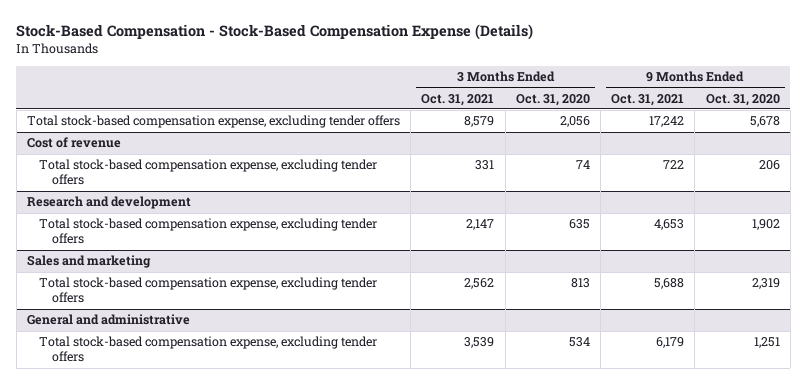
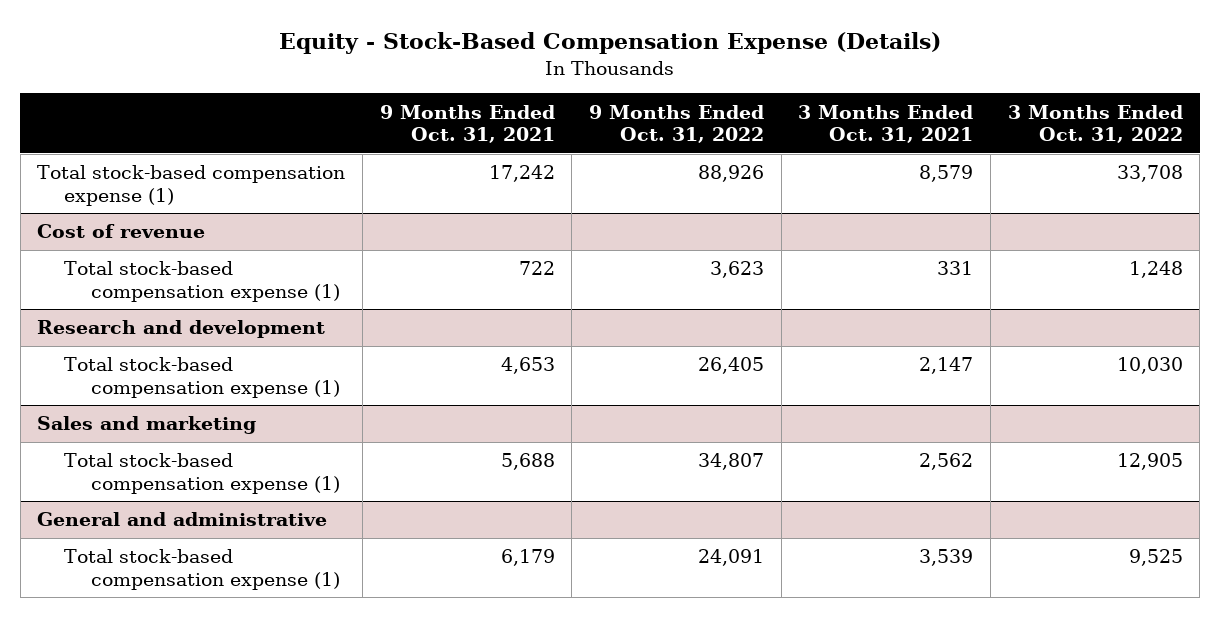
- Stock-Based Compensation - Stock-Based Compensation Expense (Details)
+ Equity - Stock-Based Compensation Expense (Details)
- | 3 Months Ended Oct. 31, 2021 | 3 Months Ended Oct. 31, 2020 | 9 Months Ended Oct. 31, 2021 | 9 Months Ended Oct. 31, 2020
+ | 9 Months Ended Oct. 31, 2021 | 9 Months Ended Oct. 31, 2022 | 3 Months Ended Oct. 31, 2021 | 3 Months Ended Oct. 31, 2022
- Total stock-based compensation expense, excluding tender offers | 8,579 | 2,056 | 17,242 | 5,678
+ Total stock-based compensation expense (1) | 17,242 | 88,926 | 8,579 | 33,708
@ Cost of revenue
- Total stock-based compensation expense, excluding tender offers | 331 | 74 | 722 | 206
+ Total stock-based compensation expense (1) | 722 | 3,623 | 331 | 1,248
@ Research and development
- Total stock-based compensation expense, excluding tender offers | 2,147 | 635 | 4,653 | 1,902
+ Total stock-based compensation expense (1) | 4,653 | 26,405 | 2,147 | 10,030
@ Sales and marketing
- Total stock-based compensation expense, excluding tender offers | 2,562 | 813 | 5,688 | 2,319
+ Total stock-based compensation expense (1) | 5,688 | 34,807 | 2,562 | 12,905
@ General and administrative
- Total stock-based compensation expense, excluding tender offers | 3,539 | 534 | 6,179 | 1,251
+ Total stock-based compensation expense (1) | 6,179 | 24,091 | 3,539 | 9,525

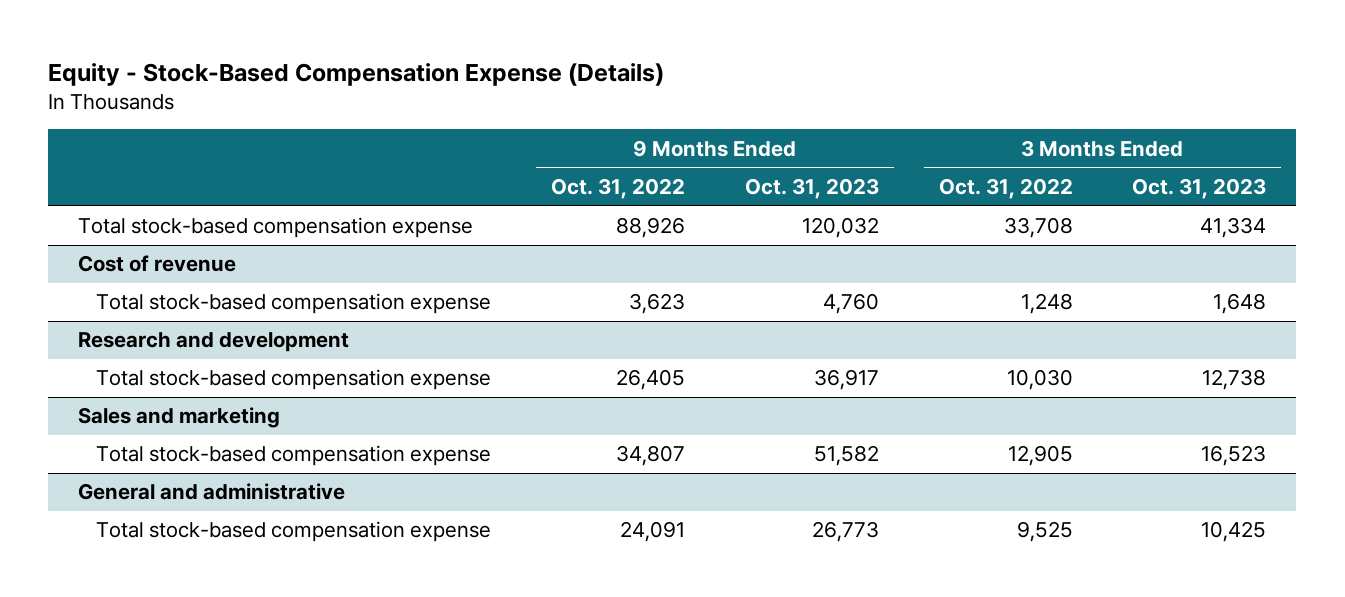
- | 9 Months Ended Oct. 31, 2021 | 9 Months Ended Oct. 31, 2022 | 3 Months Ended Oct. 31, 2021 | 3 Months Ended Oct. 31, 2022
+ | 9 Months Ended Oct. 31, 2022 | 9 Months Ended Oct. 31, 2023 | 3 Months Ended Oct. 31, 2022 | 3 Months Ended Oct. 31, 2023
- Total stock-based compensation expense (1) | 17,242 | 88,926 | 8,579 | 33,708
+ Total stock-based compensation expense | 88,926 | 120,032 | 33,708 | 41,334
@ Cost of revenue
- Total stock-based compensation expense (1) | 722 | 3,623 | 331 | 1,248
+ Total stock-based compensation expense | 3,623 | 4,760 | 1,248 | 1,648
@ Research and development
- Total stock-based compensation expense (1) | 4,653 | 26,405 | 2,147 | 10,030
+ Total stock-based compensation expense | 26,405 | 36,917 | 10,030 | 12,738
@ Sales and marketing
- Total stock-based compensation expense (1) | 5,688 | 34,807 | 2,562 | 12,905
+ Total stock-based compensation expense | 34,807 | 51,582 | 12,905 | 16,523
@ General and administrative
- Total stock-based compensation expense (1) | 6,179 | 24,091 | 3,539 | 9,525
+ Total stock-based compensation expense | 24,091 | 26,773 | 9,525 | 10,425

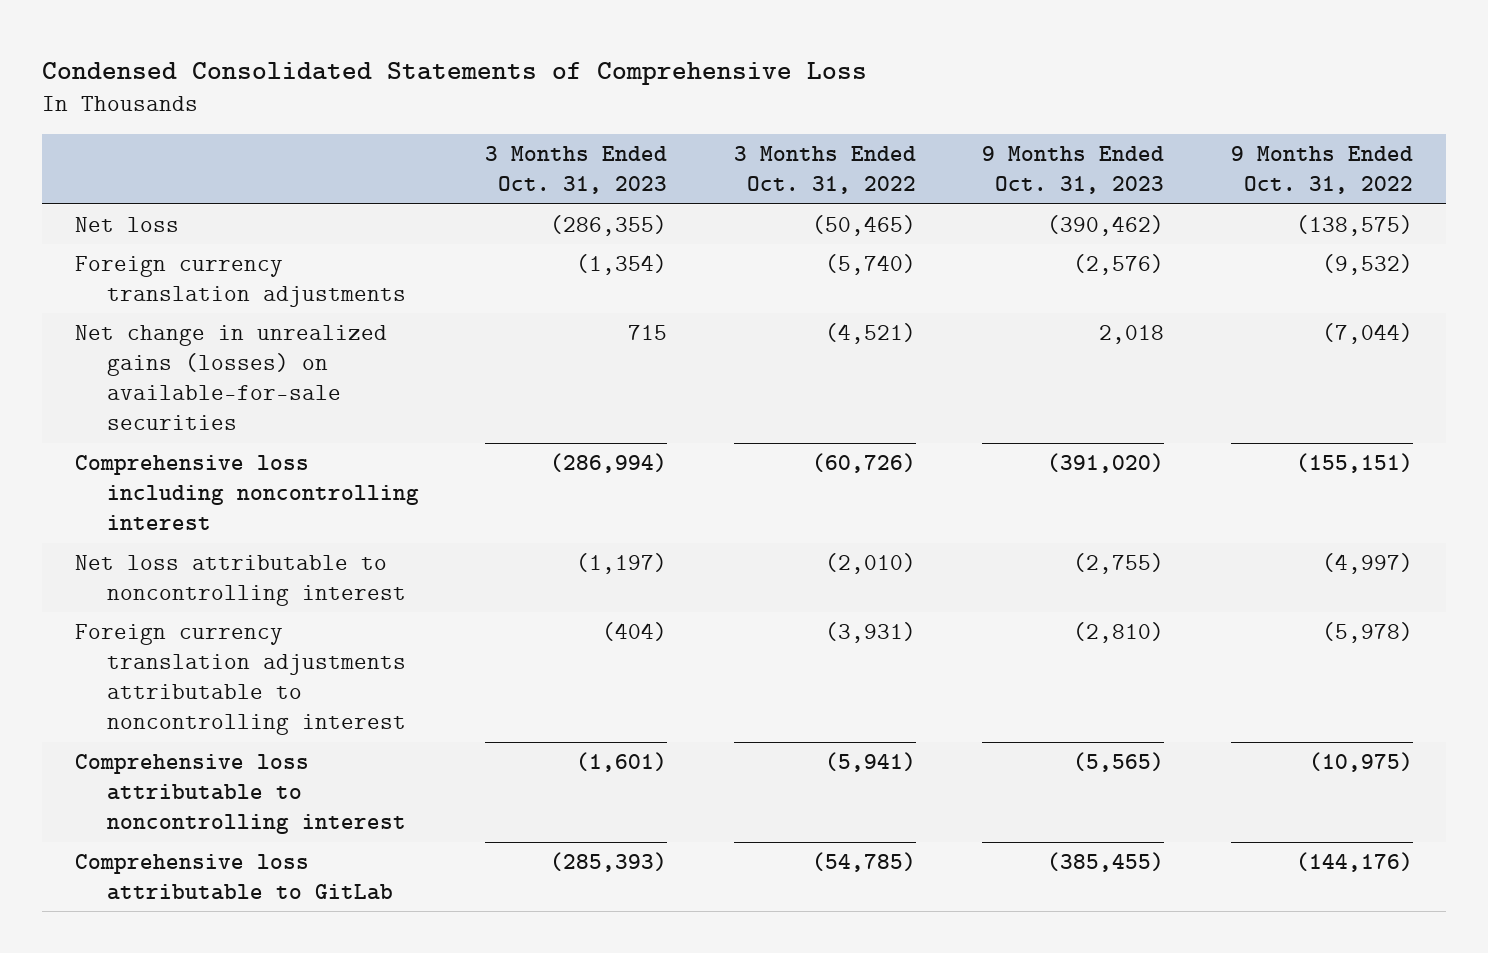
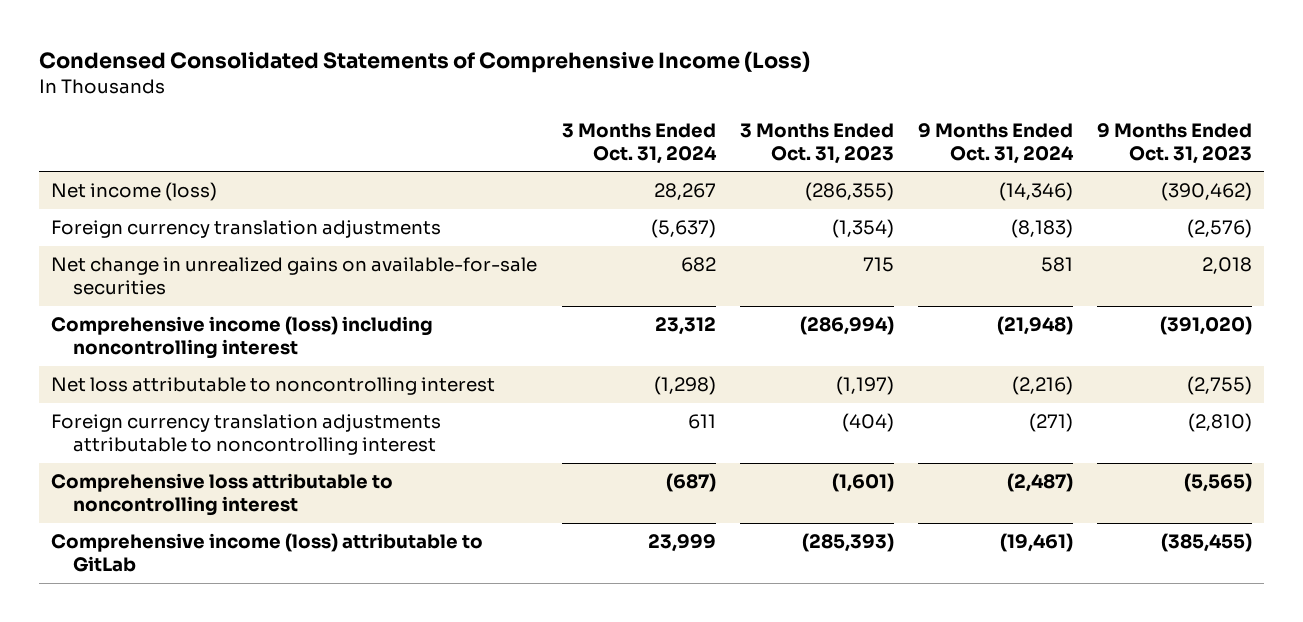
- Condensed Consolidated Statements of Comprehensive Loss
+ Condensed Consolidated Statements of Comprehensive Income (Loss)
- | 3 Months Ended Oct. 31, 2023 | 3 Months Ended Oct. 31, 2022 | 9 Months Ended Oct. 31, 2023 | 9 Months Ended Oct. 31, 2022
+ | 3 Months Ended Oct. 31, 2024 | 3 Months Ended Oct. 31, 2023 | 9 Months Ended Oct. 31, 2024 | 9 Months Ended Oct. 31, 2023
- Net loss | (286,355) | (50,465) | (390,462) | (138,575)
+ Net income (loss) | 28,267 | (286,355) | (14,346) | (390,462)
- Net change in unrealized gains (losses) on available-for-sale securities | 715 | (4,521) | 2,018 | (7,044)
- Comprehensive loss including noncontrolling interest | (286,994) | (60,726) | (391,020) | (155,151)
+ Net change in unrealized gains on available-for-sale securities | 682 | 715 | 581 | 2,018
+ Comprehensive income (loss) including noncontrolling interest | 23,312 | (286,994) | (21,948) | (391,020)
- Comprehensive loss attributable to GitLab | (285,393) | (54,785) | (385,455) | (144,176)
+ Comprehensive income (loss) attributable to GitLab | 23,999 | (285,393) | (19,461) | (385,455)

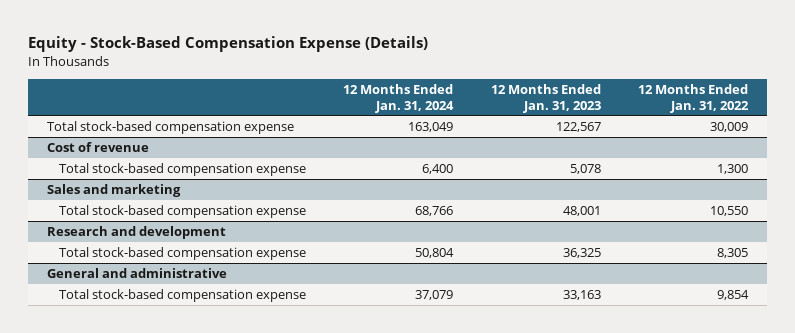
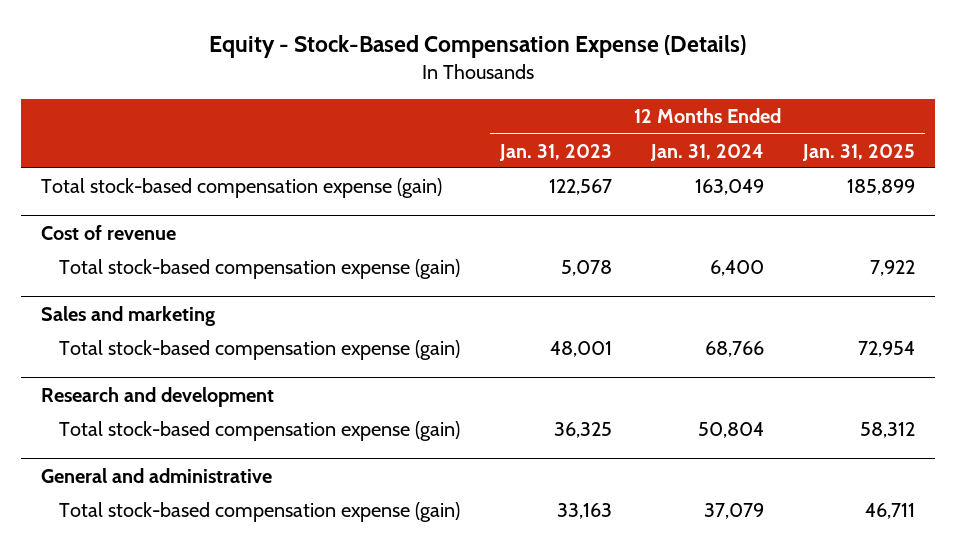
- | 12 Months Ended Jan. 31, 2024 | 12 Months Ended Jan. 31, 2023 | 12 Months Ended Jan. 31, 2022
+ | 12 Months Ended Jan. 31, 2023 | 12 Months Ended Jan. 31, 2024 | 12 Months Ended Jan. 31, 2025
- Total stock-based compensation expense | 163,049 | 122,567 | 30,009
+ Total stock-based compensation expense (gain) | 122,567 | 163,049 | 185,899
@ Cost of revenue
- Total stock-based compensation expense | 6,400 | 5,078 | 1,300
+ Total stock-based compensation expense (gain) | 5,078 | 6,400 | 7,922
@ Sales and marketing
- Total stock-based compensation expense | 68,766 | 48,001 | 10,550
+ Total stock-based compensation expense (gain) | 48,001 | 68,766 | 72,954
@ Research and development
- Total stock-based compensation expense | 50,804 | 36,325 | 8,305
+ Total stock-based compensation expense (gain) | 36,325 | 50,804 | 58,312
@ General and administrative
- Total stock-based compensation expense | 37,079 | 33,163 | 9,854
+ Total stock-based compensation expense (gain) | 33,163 | 37,079 | 46,711

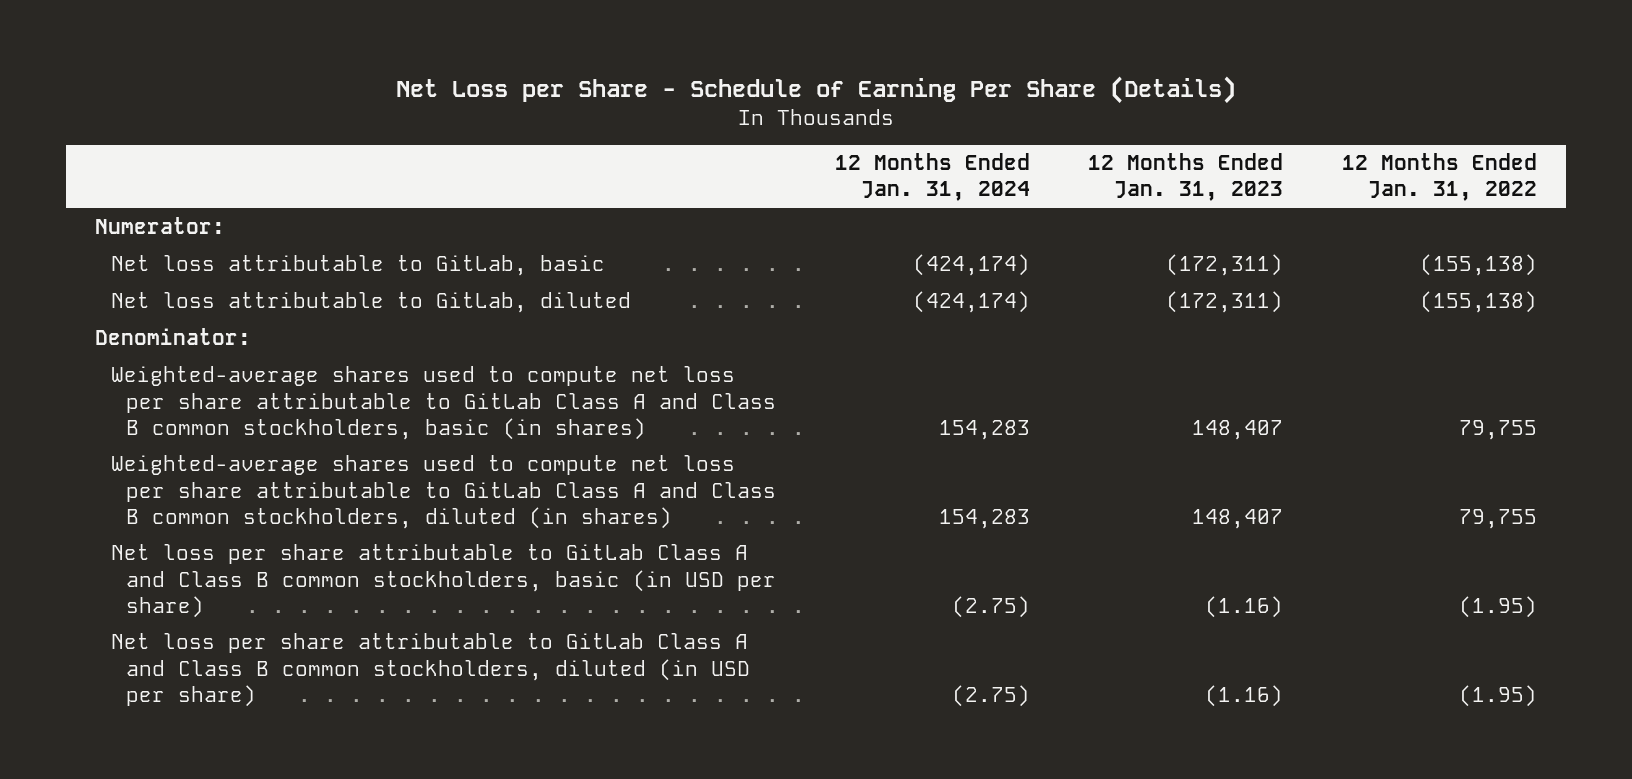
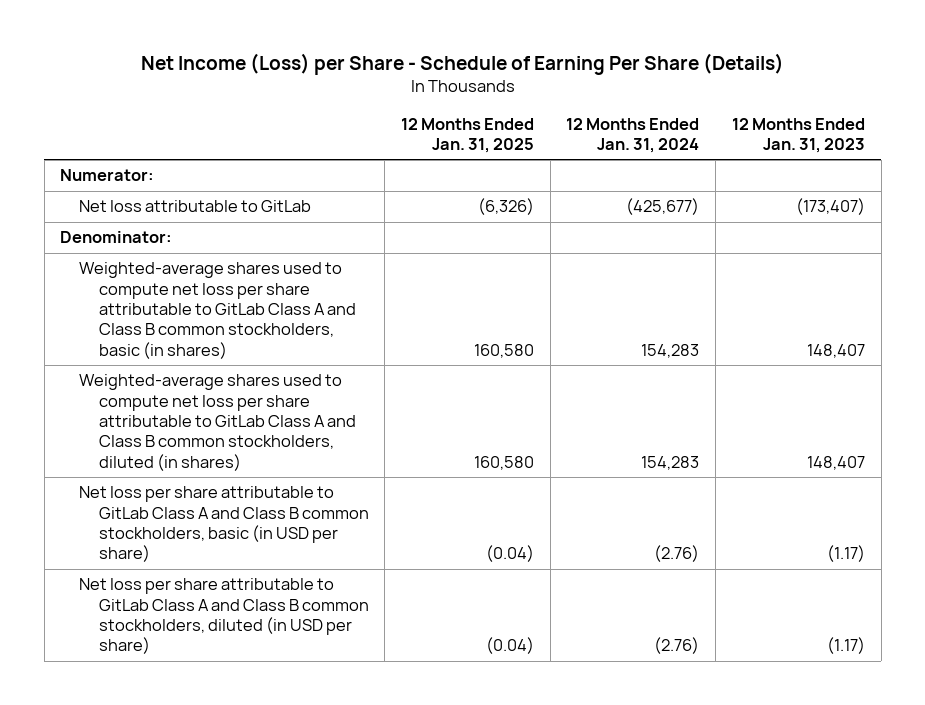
- Net Loss per Share - Schedule of Earning Per Share (Details)
+ Net Income (Loss) per Share - Schedule of Earning Per Share (Details)
- | 12 Months Ended Jan. 31, 2024 | 12 Months Ended Jan. 31, 2023 | 12 Months Ended Jan. 31, 2022
+ | 12 Months Ended Jan. 31, 2025 | 12 Months Ended Jan. 31, 2024 | 12 Months Ended Jan. 31, 2023
- Net loss attributable to GitLab, basic | (424,174) | (172,311) | (155,138)
- Net loss attributable to GitLab, diluted | (424,174) | (172,311) | (155,138)
+ Net loss attributable to GitLab | (6,326) | (425,677) | (173,407)
- Net loss per share attributable to GitLab Class A and Class B common stockholders, basic (in USD per share) | (2.75) | (1.16) | (1.95)
- Net loss per share attributable to GitLab Class A and Class B common stockholders, diluted (in USD per share) | (2.75) | (1.16) | (1.95)
+ Net loss per share attributable to GitLab Class A and Class B common stockholders, basic (in USD per share) | (0.04) | (2.76) | (1.17)
+ Net loss per share attributable to GitLab Class A and Class B common stockholders, diluted (in USD per share) | (0.04) | (2.76) | (1.17)

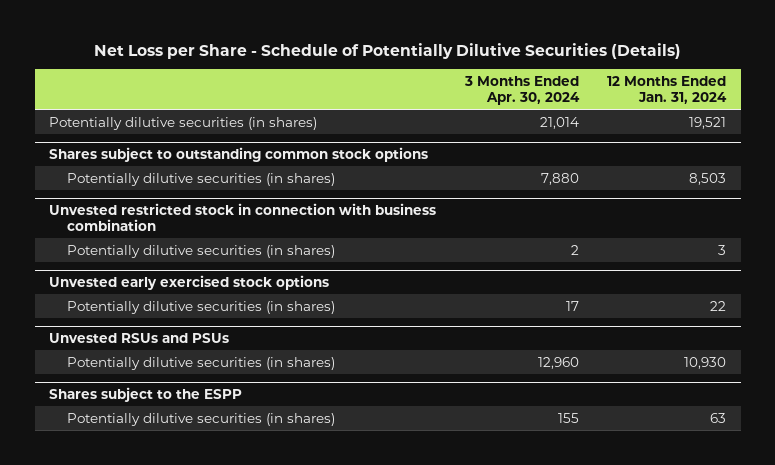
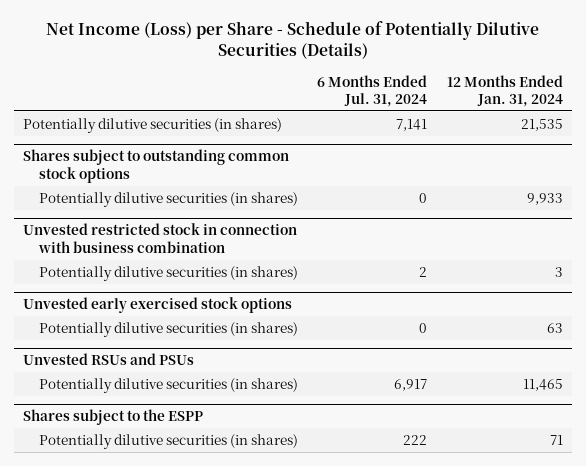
- Net Loss per Share - Schedule of Potentially Dilutive Securities (Details)
+ Net Income (Loss) per Share - Schedule of Potentially Dilutive Securities (Details)
- | 3 Months Ended Apr. 30, 2024 | 12 Months Ended Jan. 31, 2024
+ | 6 Months Ended Jul. 31, 2024 | 12 Months Ended Jan. 31, 2024
- Potentially dilutive securities (in shares) | 21,014 | 19,521
+ Potentially dilutive securities (in shares) | 7,141 | 21,535
@ Shares subject to outstanding common stock options
- Potentially dilutive securities (in shares) | 7,880 | 8,503
+ Potentially dilutive securities (in shares) | 0 | 9,933
@ Unvested early exercised stock options
- Potentially dilutive securities (in shares) | 17 | 22
+ Potentially dilutive securities (in shares) | 0 | 63
@ Unvested RSUs and PSUs
- Potentially dilutive securities (in shares) | 12,960 | 10,930
+ Potentially dilutive securities (in shares) | 6,917 | 11,465
@ Shares subject to the ESPP
- Potentially dilutive securities (in shares) | 155 | 63
+ Potentially dilutive securities (in shares) | 222 | 71

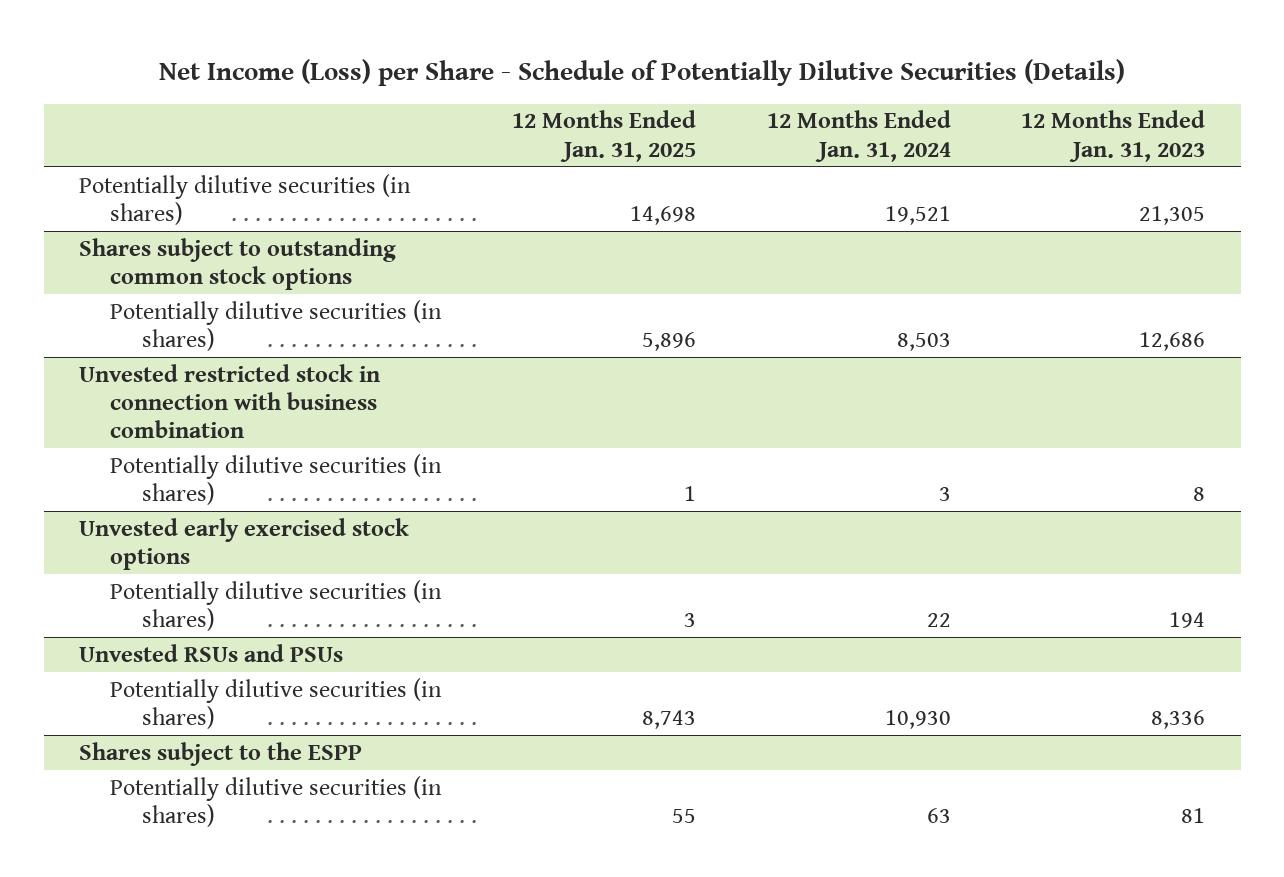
- | 6 Months Ended Jul. 31, 2024 | 12 Months Ended Jan. 31, 2024
+ | 12 Months Ended Jan. 31, 2025 | 12 Months Ended Jan. 31, 2024 | 12 Months Ended Jan. 31, 2023
- Potentially dilutive securities (in shares) | 7,141 | 21,535
+ Potentially dilutive securities (in shares) | 14,698 | 19,521 | 21,305
@ Shares subject to outstanding common stock options
- Potentially dilutive securities (in shares) | 0 | 9,933
+ Potentially dilutive securities (in shares) | 5,896 | 8,503 | 12,686
@ Unvested early exercised stock options
- Potentially dilutive securities (in shares) | 0 | 63
+ Potentially dilutive securities (in shares) | 3 | 22 | 194
@ Unvested RSUs and PSUs
- Potentially dilutive securities (in shares) | 6,917 | 11,465
+ Potentially dilutive securities (in shares) | 8,743 | 10,930 | 8,336
@ Shares subject to the ESPP
- Potentially dilutive securities (in shares) | 222 | 71
+ Potentially dilutive securities (in shares) | 55 | 63 | 81

